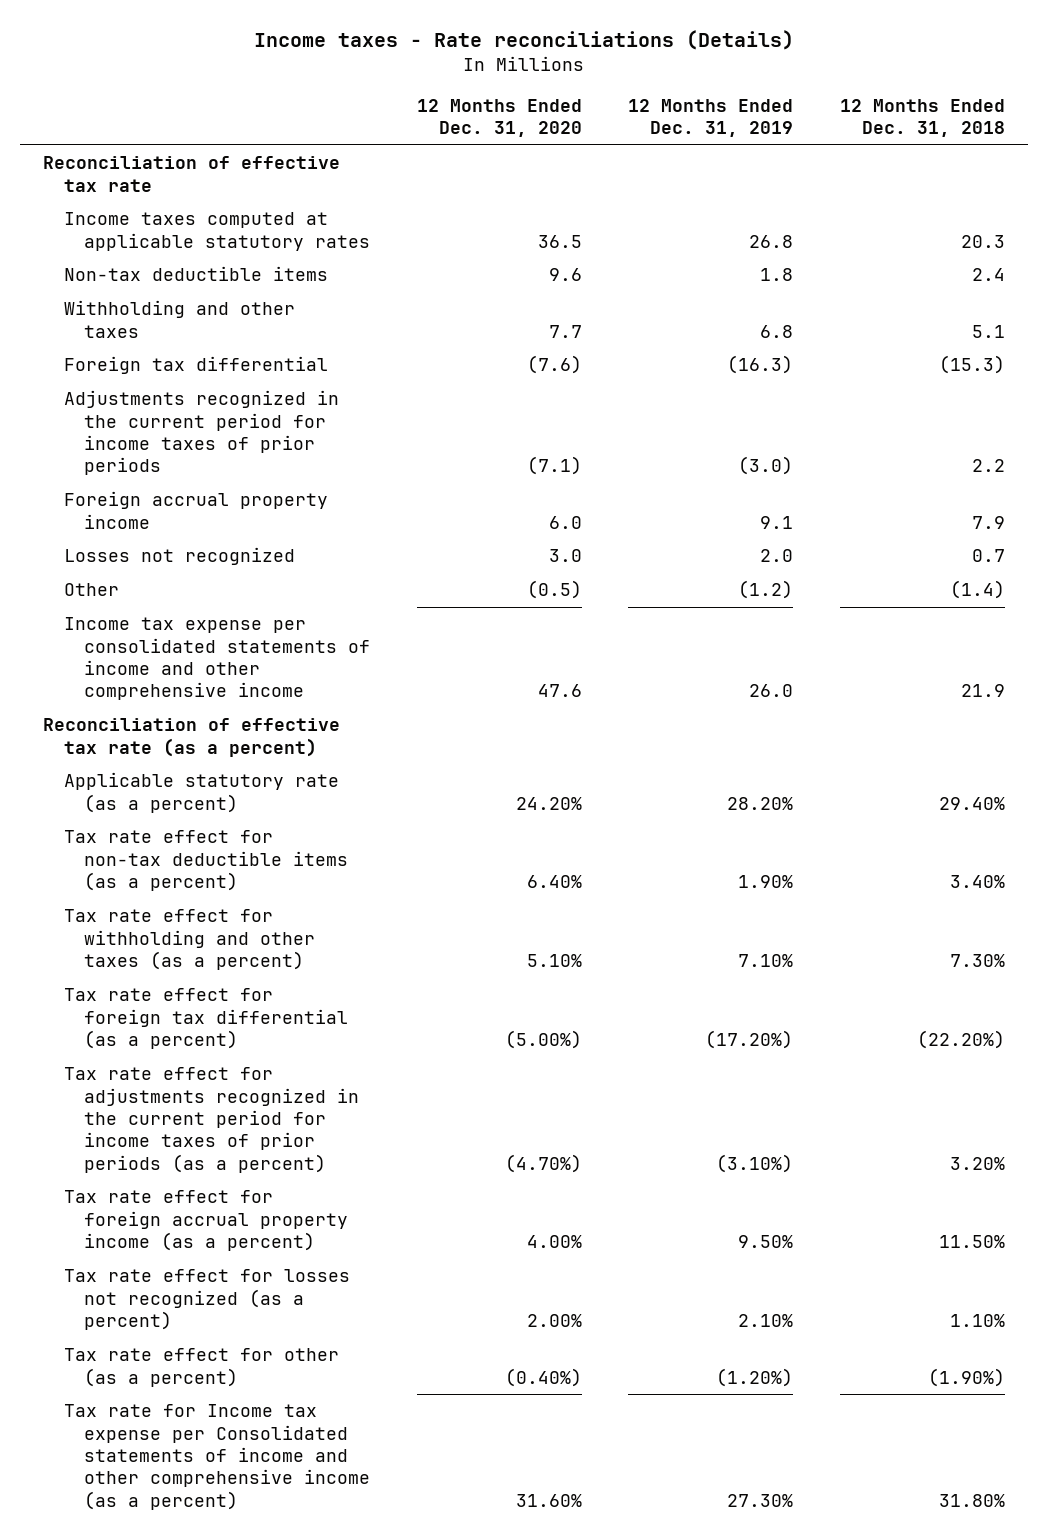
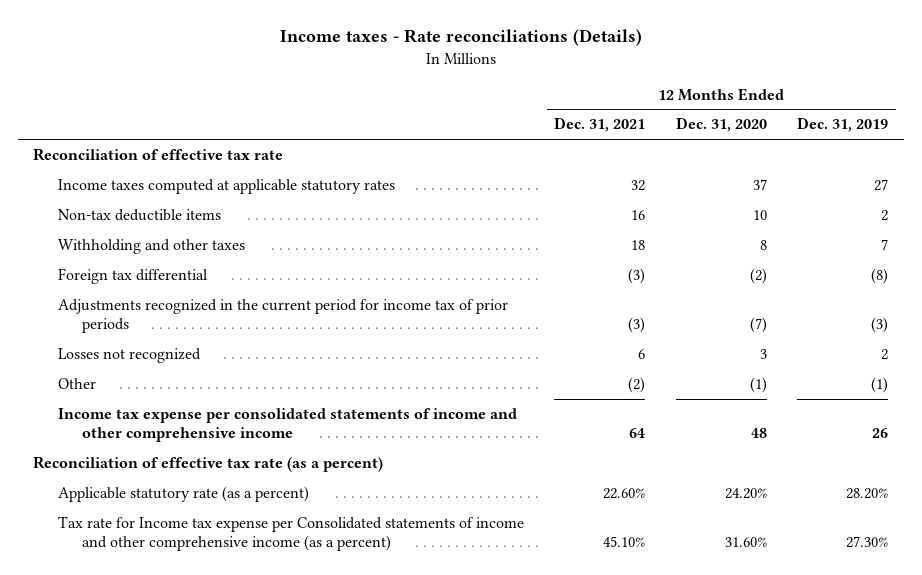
- | 12 Months Ended Dec. 31, 2020 | 12 Months Ended Dec. 31, 2019 | 12 Months Ended Dec. 31, 2018
+ | 12 Months Ended Dec. 31, 2021 | 12 Months Ended Dec. 31, 2020 | 12 Months Ended Dec. 31, 2019
- Income taxes computed at applicable statutory rates | 36.5 | 26.8 | 20.3
- Non-tax deductible items | 9.6 | 1.8 | 2.4
- Withholding and other taxes | 7.7 | 6.8 | 5.1
- Foreign tax differential | (7.6) | (16.3) | (15.3)
- Adjustments recognized in the current period for income taxes of prior periods | (7.1) | (3.0) | 2.2
- Foreign accrual property income | 6.0 | 9.1 | 7.9
- Losses not recognized | 3.0 | 2.0 | 0.7
- Other | (0.5) | (1.2) | (1.4)
- Income tax expense per consolidated statements of income and other comprehensive income | 47.6 | 26.0 | 21.9
+ Income taxes computed at applicable statutory rates | 32 | 37 | 27
+ Non-tax deductible items | 16 | 10 | 2
+ Withholding and other taxes | 18 | 8 | 7
+ Foreign tax differential | (3) | (2) | (8)
+ Adjustments recognized in the current period for income tax of prior periods | (3) | (7) | (3)
+ Losses not recognized | 6 | 3 | 2
+ Other | (2) | (1) | (1)
+ Income tax expense per consolidated statements of income and other comprehensive income | 64 | 48 | 26
- Tax rate effect for non-tax deductible items (as a percent) | 6.40% | 1.90% | 3.40%
- Tax rate effect for withholding and other taxes (as a percent) | 5.10% | 7.10% | 7.30%
- Tax rate effect for foreign tax differential (as a percent) | (5.00%) | (17.20%) | (22.20%)
- Tax rate effect for adjustments recognized in the current period for income taxes of prior periods (as a percent) | (4.70%) | (3.10%) | 3.20%
- Tax rate effect for foreign accrual property income (as a percent) | 4.00% | 9.50% | 11.50%
- Tax rate effect for losses not recognized (as a percent) | 2.00% | 2.10% | 1.10%
- Tax rate effect for other (as a percent) | (0.40%) | (1.20%) | (1.90%)

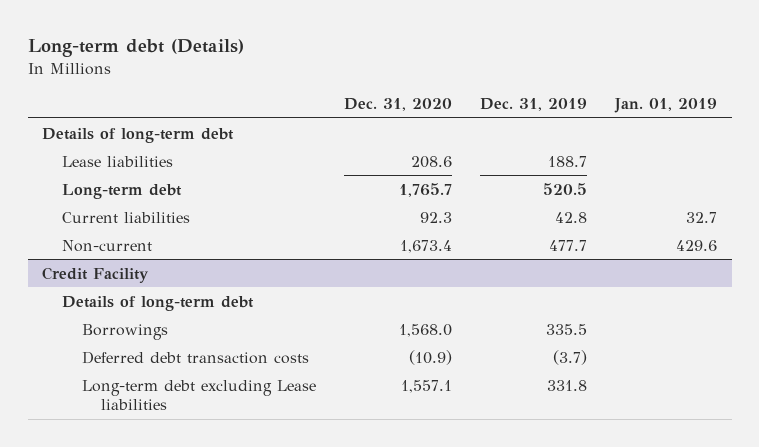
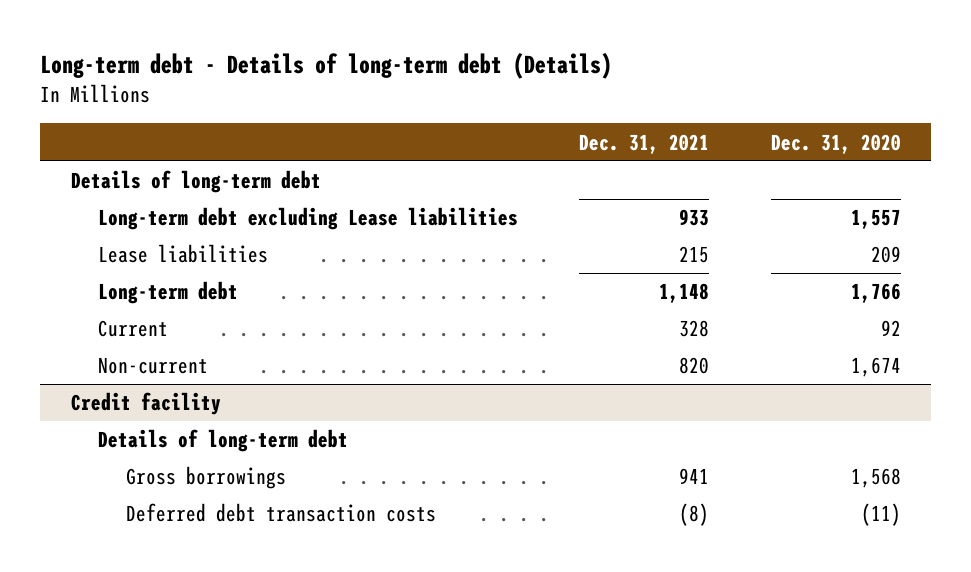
- Long-term debt (Details)
+ Long-term debt - Details of long-term debt (Details)
- | Dec. 31, 2020 | Dec. 31, 2019 | Jan. 01, 2019
+ | Dec. 31, 2021 | Dec. 31, 2020
- Lease liabilities | 208.6 | 188.7 |
- Long-term debt | 1,765.7 | 520.5 |
- Current liabilities | 92.3 | 42.8 | 32.7
- Non-current | 1,673.4 | 477.7 | 429.6
- Credit Facility
+ Long-term debt excluding Lease liabilities | 933 | 1,557
+ Lease liabilities | 215 | 209
+ Long-term debt | 1,148 | 1,766
+ Current | 328 | 92
+ Non-current | 820 | 1,674
+ Credit facility
- Borrowings | 1,568.0 | 335.5 |
- Deferred debt transaction costs | (10.9) | (3.7) |
- Long-term debt excluding Lease liabilities | 1,557.1 | 331.8 |
+ Gross borrowings | 941 | 1,568
+ Deferred debt transaction costs | (8) | (11)

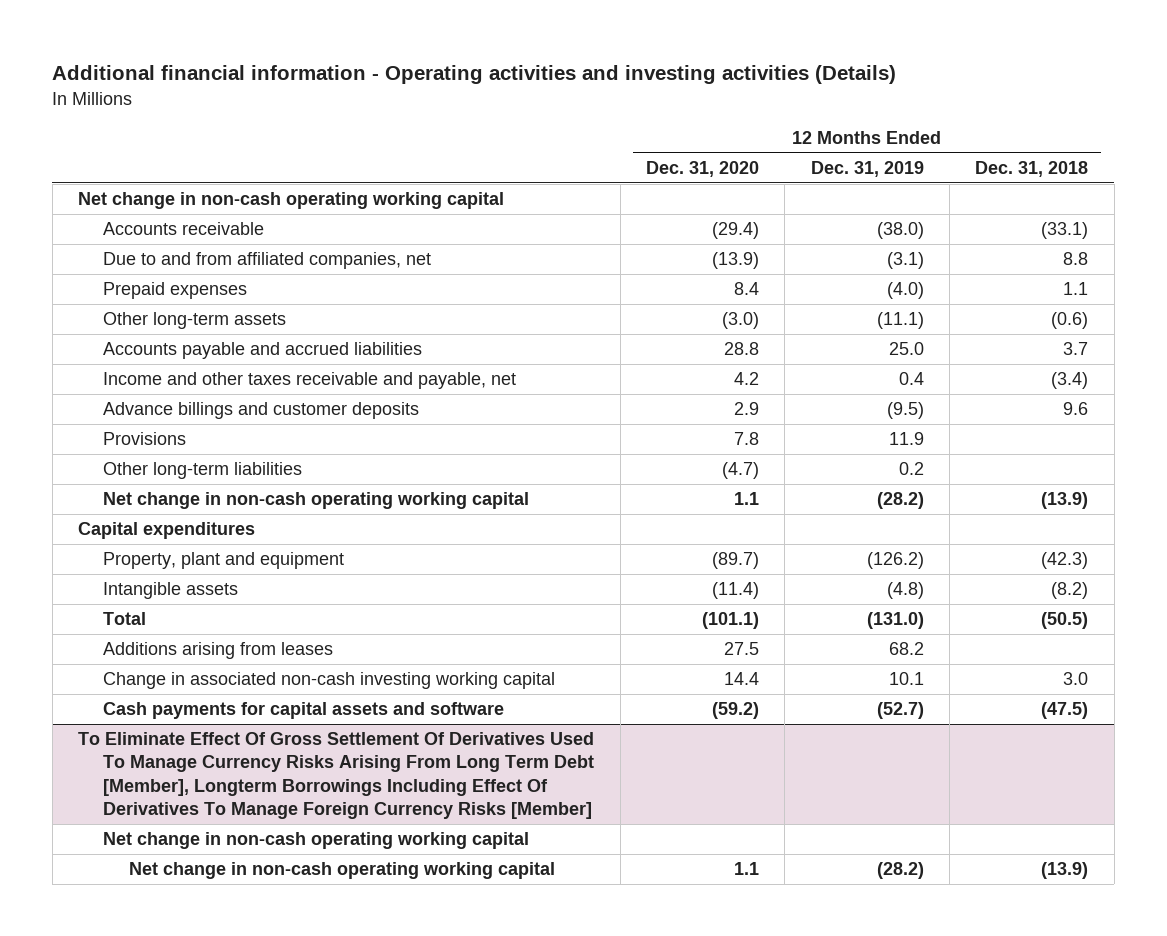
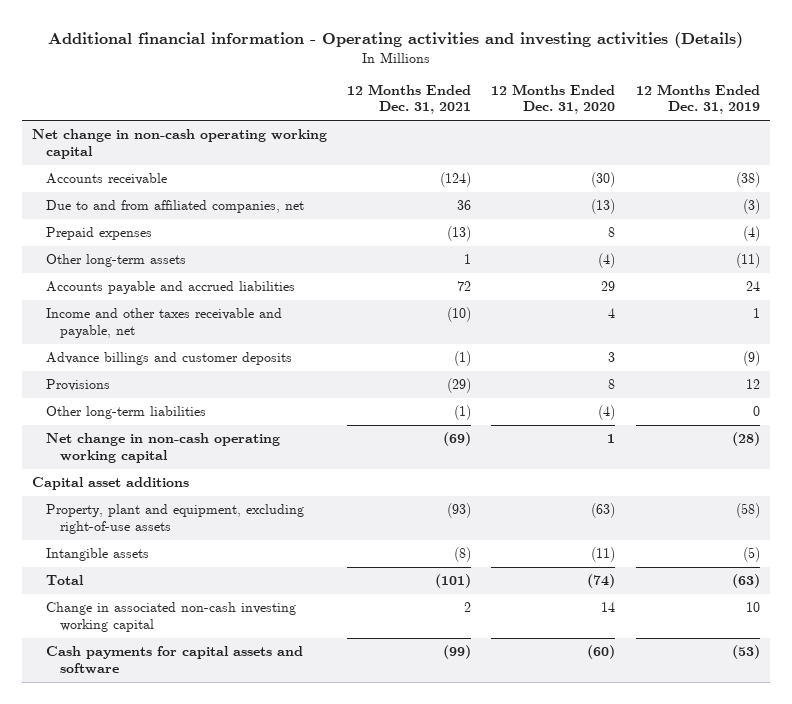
- | 12 Months Ended Dec. 31, 2020 | 12 Months Ended Dec. 31, 2019 | 12 Months Ended Dec. 31, 2018
+ | 12 Months Ended Dec. 31, 2021 | 12 Months Ended Dec. 31, 2020 | 12 Months Ended Dec. 31, 2019
- Accounts receivable | (29.4) | (38.0) | (33.1)
- Due to and from affiliated companies, net | (13.9) | (3.1) | 8.8
- Prepaid expenses | 8.4 | (4.0) | 1.1
- Other long-term assets | (3.0) | (11.1) | (0.6)
- Accounts payable and accrued liabilities | 28.8 | 25.0 | 3.7
- Income and other taxes receivable and payable, net | 4.2 | 0.4 | (3.4)
- Advance billings and customer deposits | 2.9 | (9.5) | 9.6
- Provisions | 7.8 | 11.9 |
- Other long-term liabilities | (4.7) | 0.2 |
- Net change in non-cash operating working capital | 1.1 | (28.2) | (13.9)
- Capital expenditures
- Property, plant and equipment | (89.7) | (126.2) | (42.3)
- Intangible assets | (11.4) | (4.8) | (8.2)
- Total | (101.1) | (131.0) | (50.5)
- Additions arising from leases | 27.5 | 68.2 |
- Change in associated non-cash investing working capital | 14.4 | 10.1 | 3.0
- Cash payments for capital assets and software | (59.2) | (52.7) | (47.5)
- To Eliminate Effect Of Gross Settlement Of Derivatives Used To Manage Currency Risks Arising From Long Term Debt [Member], Longterm Borrowings Including Effect Of Derivatives To Manage Foreign Currency Risks [Member]
- Net change in non-cash operating working capital
- Net change in non-cash operating working capital | 1.1 | (28.2) | (13.9)
+ Accounts receivable | (124) | (30) | (38)
+ Due to and from affiliated companies, net | 36 | (13) | (3)
+ Prepaid expenses | (13) | 8 | (4)
+ Other long-term assets | 1 | (4) | (11)
+ Accounts payable and accrued liabilities | 72 | 29 | 24
+ Income and other taxes receivable and payable, net | (10) | 4 | 1
+ Advance billings and customer deposits | (1) | 3 | (9)
+ Provisions | (29) | 8 | 12
+ Other long-term liabilities | (1) | (4) | 0
+ Net change in non-cash operating working capital | (69) | 1 | (28)
+ Capital asset additions
+ Property, plant and equipment, excluding right-of-use assets | (93) | (63) | (58)
+ Intangible assets | (8) | (11) | (5)
+ Total | (101) | (74) | (63)
+ Change in associated non-cash investing working capital | 2 | 14 | 10
+ Cash payments for capital assets and software | (99) | (60) | (53)

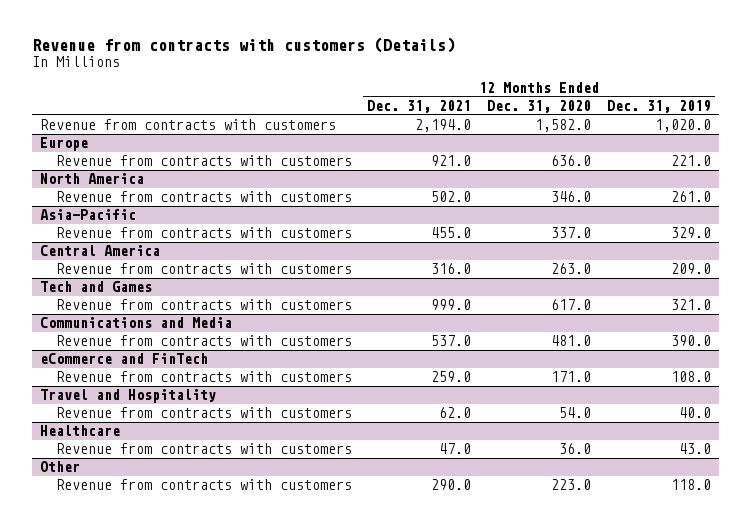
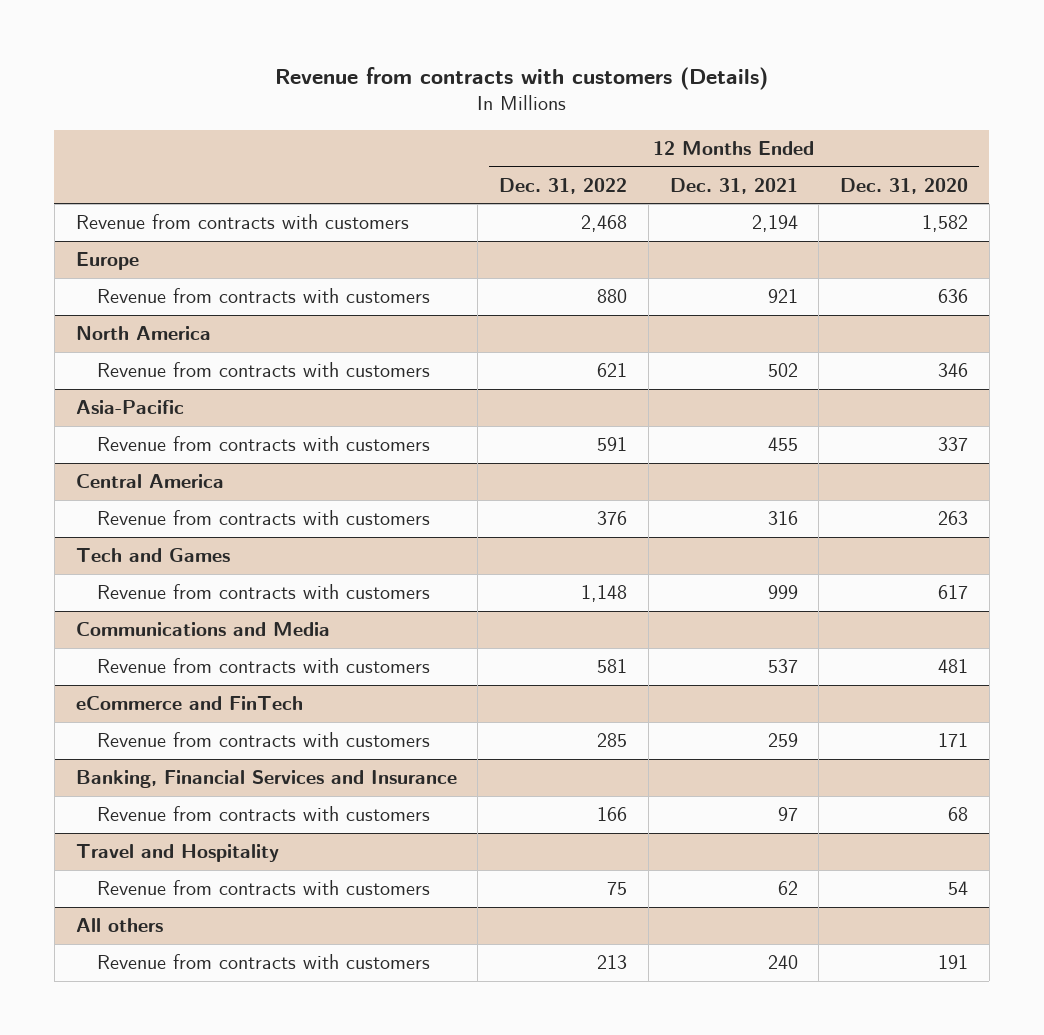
- | 12 Months Ended Dec. 31, 2021 | 12 Months Ended Dec. 31, 2020 | 12 Months Ended Dec. 31, 2019
+ | 12 Months Ended Dec. 31, 2022 | 12 Months Ended Dec. 31, 2021 | 12 Months Ended Dec. 31, 2020
- Revenue from contracts with customers | 2,194.0 | 1,582.0 | 1,020.0
+ Revenue from contracts with customers | 2,468 | 2,194 | 1,582
@ Europe
- Revenue from contracts with customers | 921.0 | 636.0 | 221.0
+ Revenue from contracts with customers | 880 | 921 | 636
@ North America
- Revenue from contracts with customers | 502.0 | 346.0 | 261.0
+ Revenue from contracts with customers | 621 | 502 | 346
@ Asia-Pacific
- Revenue from contracts with customers | 455.0 | 337.0 | 329.0
+ Revenue from contracts with customers | 591 | 455 | 337
@ Central America
- Revenue from contracts with customers | 316.0 | 263.0 | 209.0
+ Revenue from contracts with customers | 376 | 316 | 263
@ Tech and Games
- Revenue from contracts with customers | 999.0 | 617.0 | 321.0
+ Revenue from contracts with customers | 1,148 | 999 | 617
@ Communications and Media
- Revenue from contracts with customers | 537.0 | 481.0 | 390.0
+ Revenue from contracts with customers | 581 | 537 | 481
@ eCommerce and FinTech
- Revenue from contracts with customers | 259.0 | 171.0 | 108.0
+ Revenue from contracts with customers | 285 | 259 | 171
+ Banking, Financial Services and Insurance
+ Revenue from contracts with customers | 166 | 97 | 68
@ Travel and Hospitality
- Revenue from contracts with customers | 62.0 | 54.0 | 40.0
- Healthcare
- Revenue from contracts with customers | 47.0 | 36.0 | 43.0
- Other
- Revenue from contracts with customers | 290.0 | 223.0 | 118.0
@ Travel and Hospitality
+ Revenue from contracts with customers | 75 | 62 | 54
+ All others
+ Revenue from contracts with customers | 213 | 240 | 191

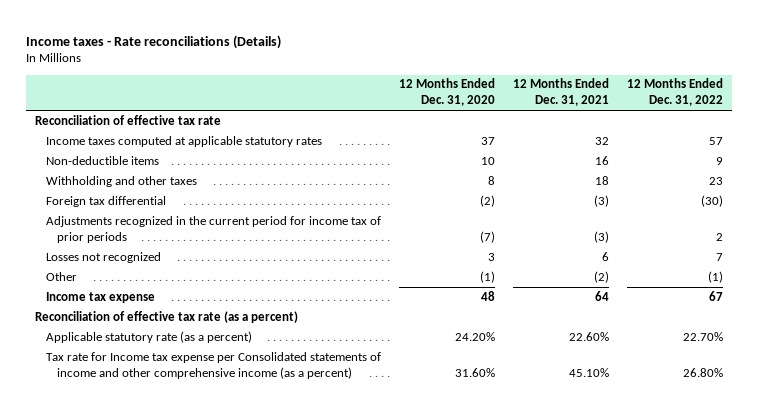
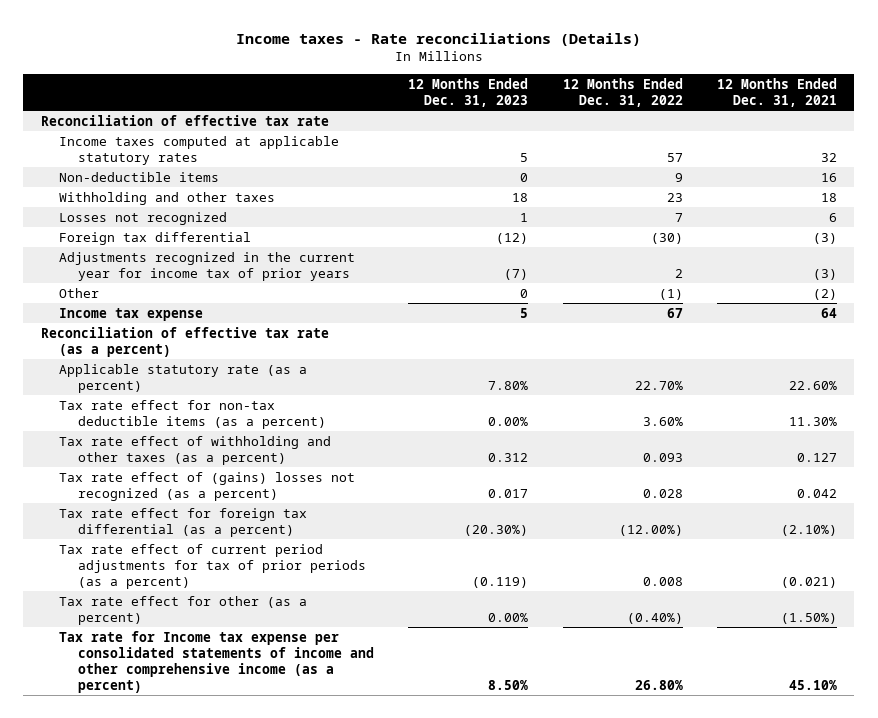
- | 12 Months Ended Dec. 31, 2020 | 12 Months Ended Dec. 31, 2021 | 12 Months Ended Dec. 31, 2022
+ | 12 Months Ended Dec. 31, 2023 | 12 Months Ended Dec. 31, 2022 | 12 Months Ended Dec. 31, 2021
- Adjustments recognized in the current period for income tax of prior periods | (7) | (3) | 2
moved down: Foreign tax differential | (12) | (30) | (3)
+ Adjustments recognized in the current year for income tax of prior years | (7) | 2 | (3)
- Tax rate for Income tax expense per Consolidated statements of income and other comprehensive income (as a percent) | 31.60% | 45.10% | 26.80%
+ Tax rate effect for non-tax deductible items (as a percent) | 0.00% | 3.60% | 11.30%
+ Tax rate effect of withholding and other taxes (as a percent) | 0.312 | 0.093 | 0.127
+ Tax rate effect of (gains) losses not recognized (as a percent) | 0.017 | 0.028 | 0.042
+ Tax rate effect for foreign tax differential (as a percent) | (20.30%) | (12.00%) | (2.10%)
+ Tax rate effect of current period adjustments for tax of prior periods (as a percent) | (0.119) | 0.008 | (0.021)
+ Tax rate effect for other (as a percent) | 0.00% | (0.40%) | (1.50%)
+ Tax rate for Income tax expense per consolidated statements of income and other comprehensive income (as a percent) | 8.50% | 26.80% | 45.10%

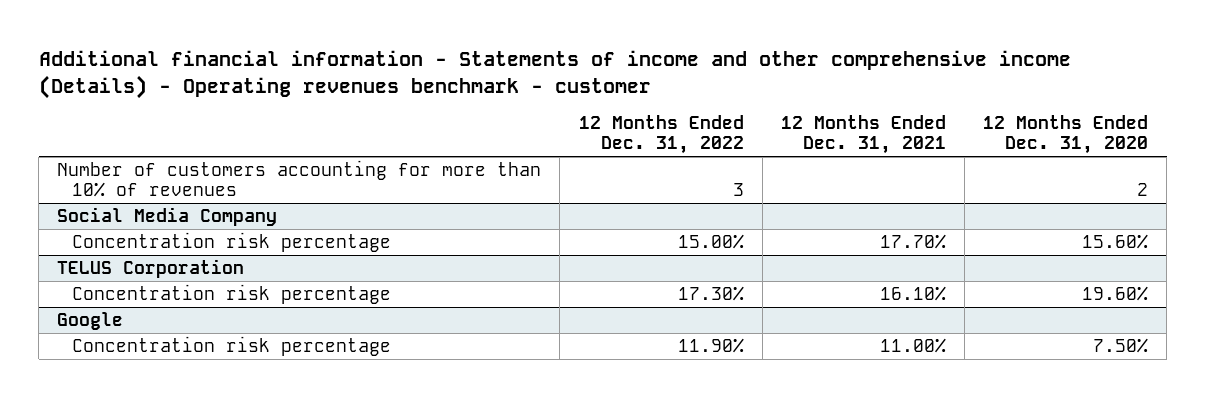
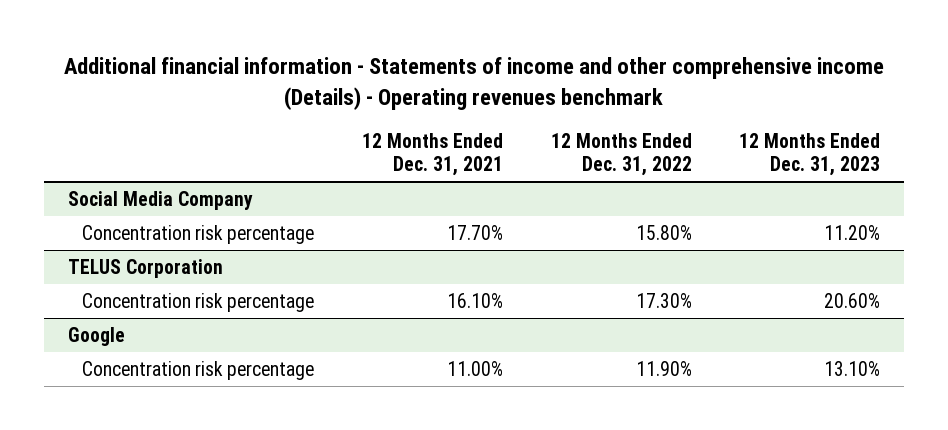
- Additional financial information - Statements of income and other comprehensive income (Details) - Operating revenues benchmark - customer
+ Additional financial information - Statements of income and other comprehensive income (Details) - Operating revenues benchmark
- | 12 Months Ended Dec. 31, 2022 | 12 Months Ended Dec. 31, 2021 | 12 Months Ended Dec. 31, 2020
+ | 12 Months Ended Dec. 31, 2021 | 12 Months Ended Dec. 31, 2022 | 12 Months Ended Dec. 31, 2023
- Number of customers accounting for more than 10% of revenues | 3 | | 2
@ Social Media Company
- Concentration risk percentage | 15.00% | 17.70% | 15.60%
+ Concentration risk percentage | 17.70% | 15.80% | 11.20%

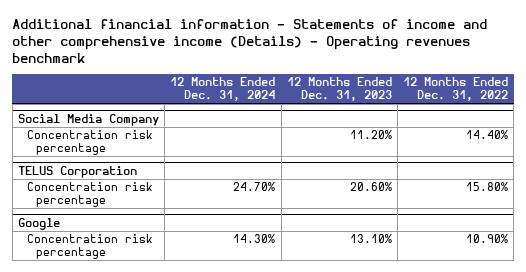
- | 12 Months Ended Dec. 31, 2021 | 12 Months Ended Dec. 31, 2022 | 12 Months Ended Dec. 31, 2023
+ | 12 Months Ended Dec. 31, 2024 | 12 Months Ended Dec. 31, 2023 | 12 Months Ended Dec. 31, 2022
@ Social Media Company
- Concentration risk percentage | 17.70% | 15.80% | 11.20%
+ Concentration risk percentage | | 11.20% | 14.40%
@ TELUS Corporation
- Concentration risk percentage | 16.10% | 17.30% | 20.60%
+ Concentration risk percentage | 24.70% | 20.60% | 15.80%
@ Google
- Concentration risk percentage | 11.00% | 11.90% | 13.10%
+ Concentration risk percentage | 14.30% | 13.10% | 10.90%

